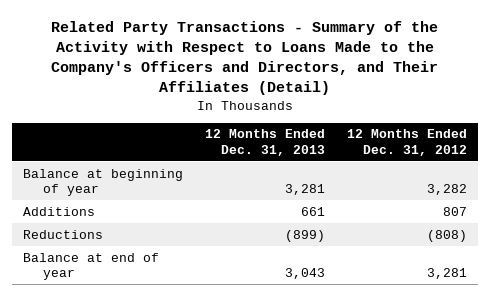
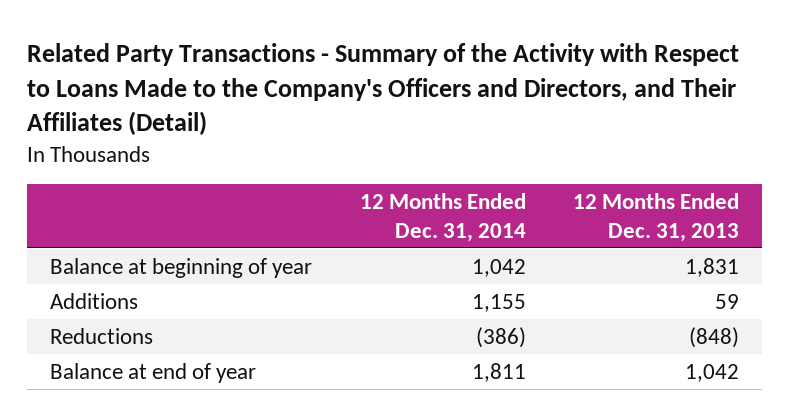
- | 12 Months Ended Dec. 31, 2013 | 12 Months Ended Dec. 31, 2012
+ | 12 Months Ended Dec. 31, 2014 | 12 Months Ended Dec. 31, 2013
- Balance at beginning of year | 3,281 | 3,282
- Additions | 661 | 807
- Reductions | (899) | (808)
- Balance at end of year | 3,043 | 3,281
+ Balance at beginning of year | 1,042 | 1,831
+ Additions | 1,155 | 59
+ Reductions | (386) | (848)
+ Balance at end of year | 1,811 | 1,042

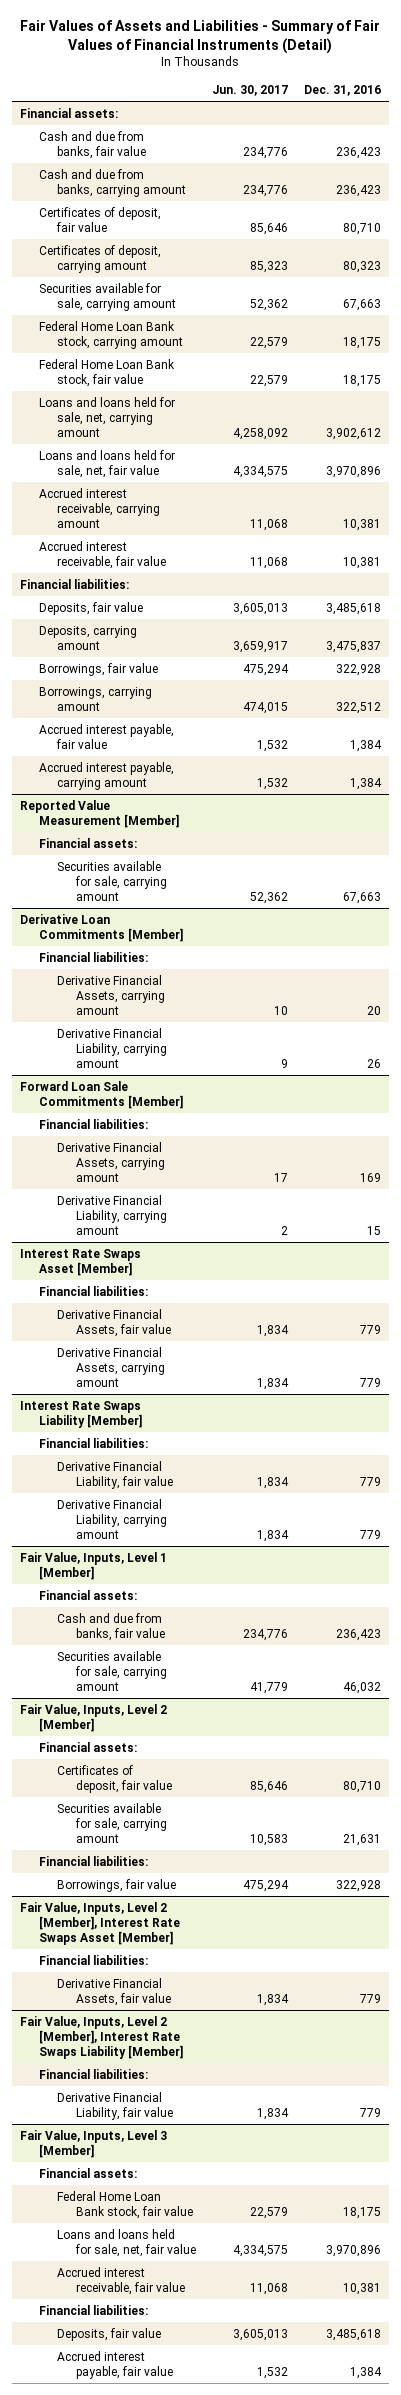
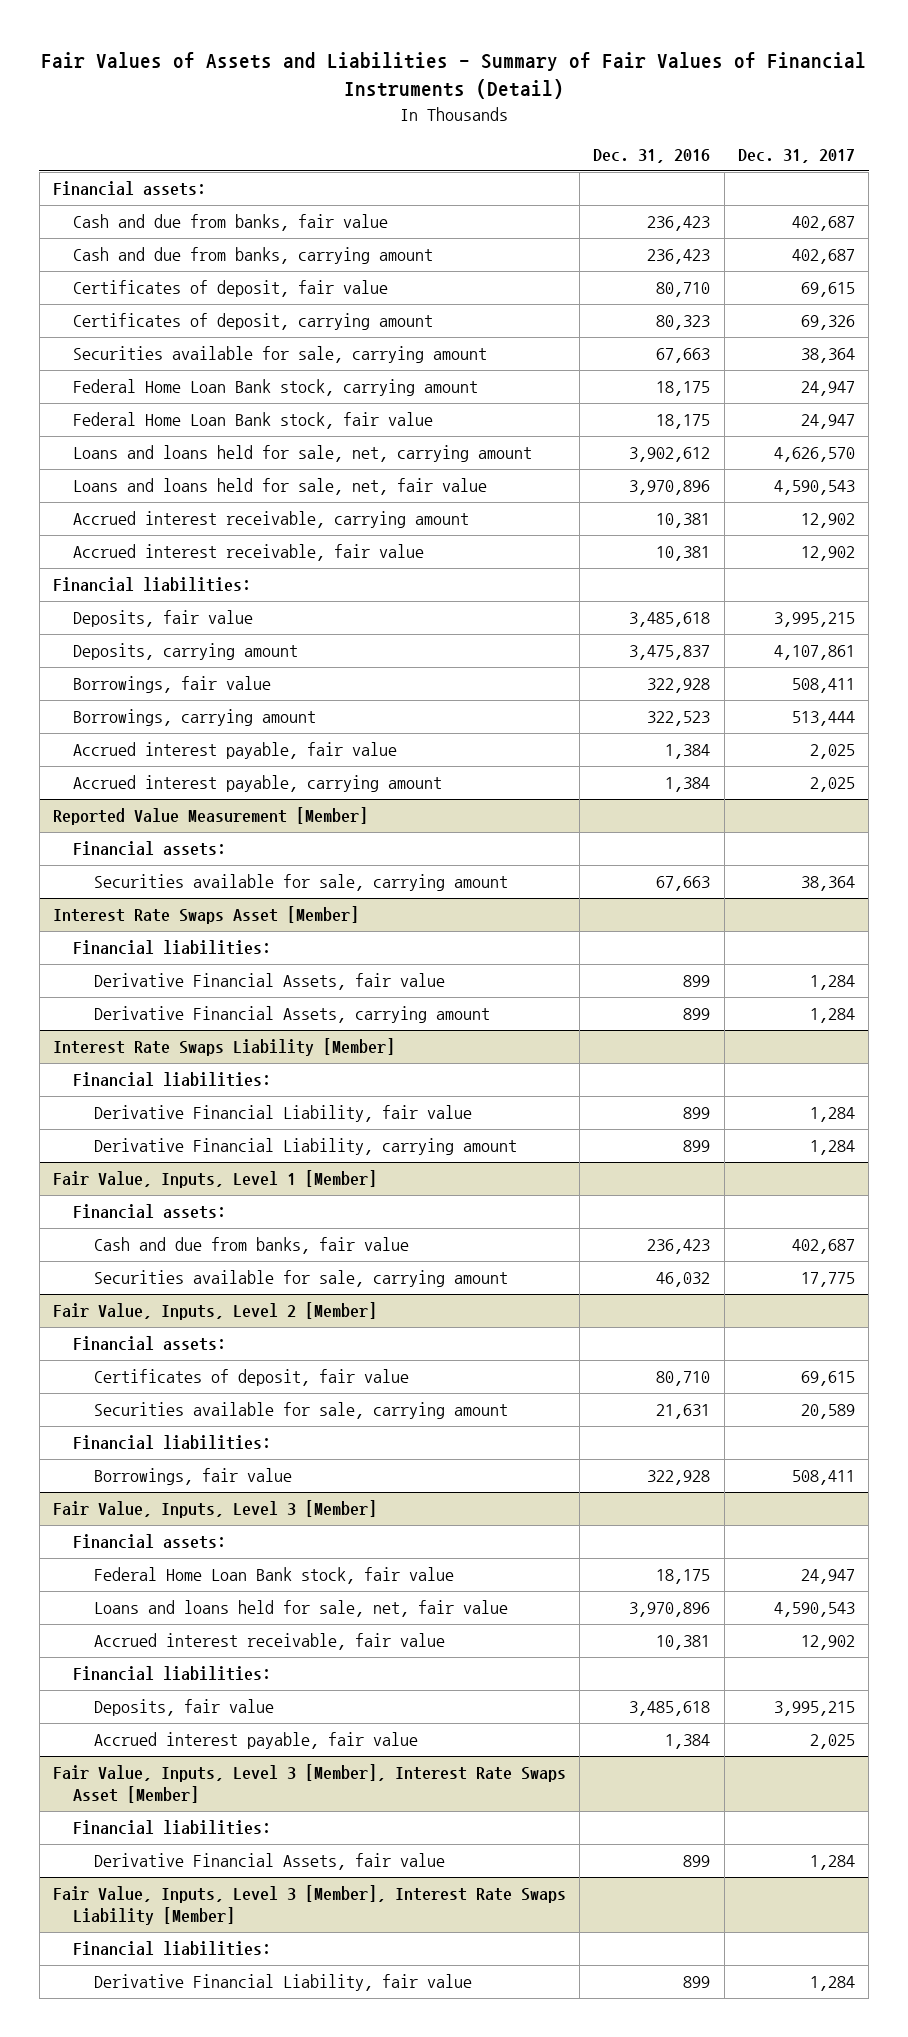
- | Jun. 30, 2017 | Dec. 31, 2016
+ | Dec. 31, 2016 | Dec. 31, 2017
- Borrowings, carrying amount | 474,015 | 322,512
+ Borrowings, carrying amount | 322,523 | 513,444
- Derivative Loan Commitments [Member]
- Financial liabilities:
- Derivative Financial Assets, carrying amount | 10 | 20
- Derivative Financial Liability, carrying amount | 9 | 26
- Forward Loan Sale Commitments [Member]
- Financial liabilities:
- Derivative Financial Assets, carrying amount | 17 | 169
- Derivative Financial Liability, carrying amount | 2 | 15
@ Interest Rate Swaps Asset [Member]
- Derivative Financial Assets, fair value | 1,834 | 779
- Derivative Financial Assets, carrying amount | 1,834 | 779
+ Derivative Financial Assets, fair value | 899 | 1,284
+ Derivative Financial Assets, carrying amount | 899 | 1,284
@ Interest Rate Swaps Liability [Member]
- Derivative Financial Liability, fair value | 1,834 | 779
- Derivative Financial Liability, carrying amount | 1,834 | 779
+ Derivative Financial Liability, fair value | 899 | 1,284
+ Derivative Financial Liability, carrying amount | 899 | 1,284
- Fair Value, Inputs, Level 2 [Member], Interest Rate Swaps Asset [Member]
- Financial liabilities:
- Derivative Financial Assets, fair value | 1,834 | 779
- Fair Value, Inputs, Level 2 [Member], Interest Rate Swaps Liability [Member]
- Financial liabilities:
- Derivative Financial Liability, fair value | 1,834 | 779
+ Fair Value, Inputs, Level 3 [Member], Interest Rate Swaps Asset [Member]
+ Financial liabilities:
+ Derivative Financial Assets, fair value | 899 | 1,284
+ Fair Value, Inputs, Level 3 [Member], Interest Rate Swaps Liability [Member]
+ Financial liabilities:
+ Derivative Financial Liability, fair value | 899 | 1,284

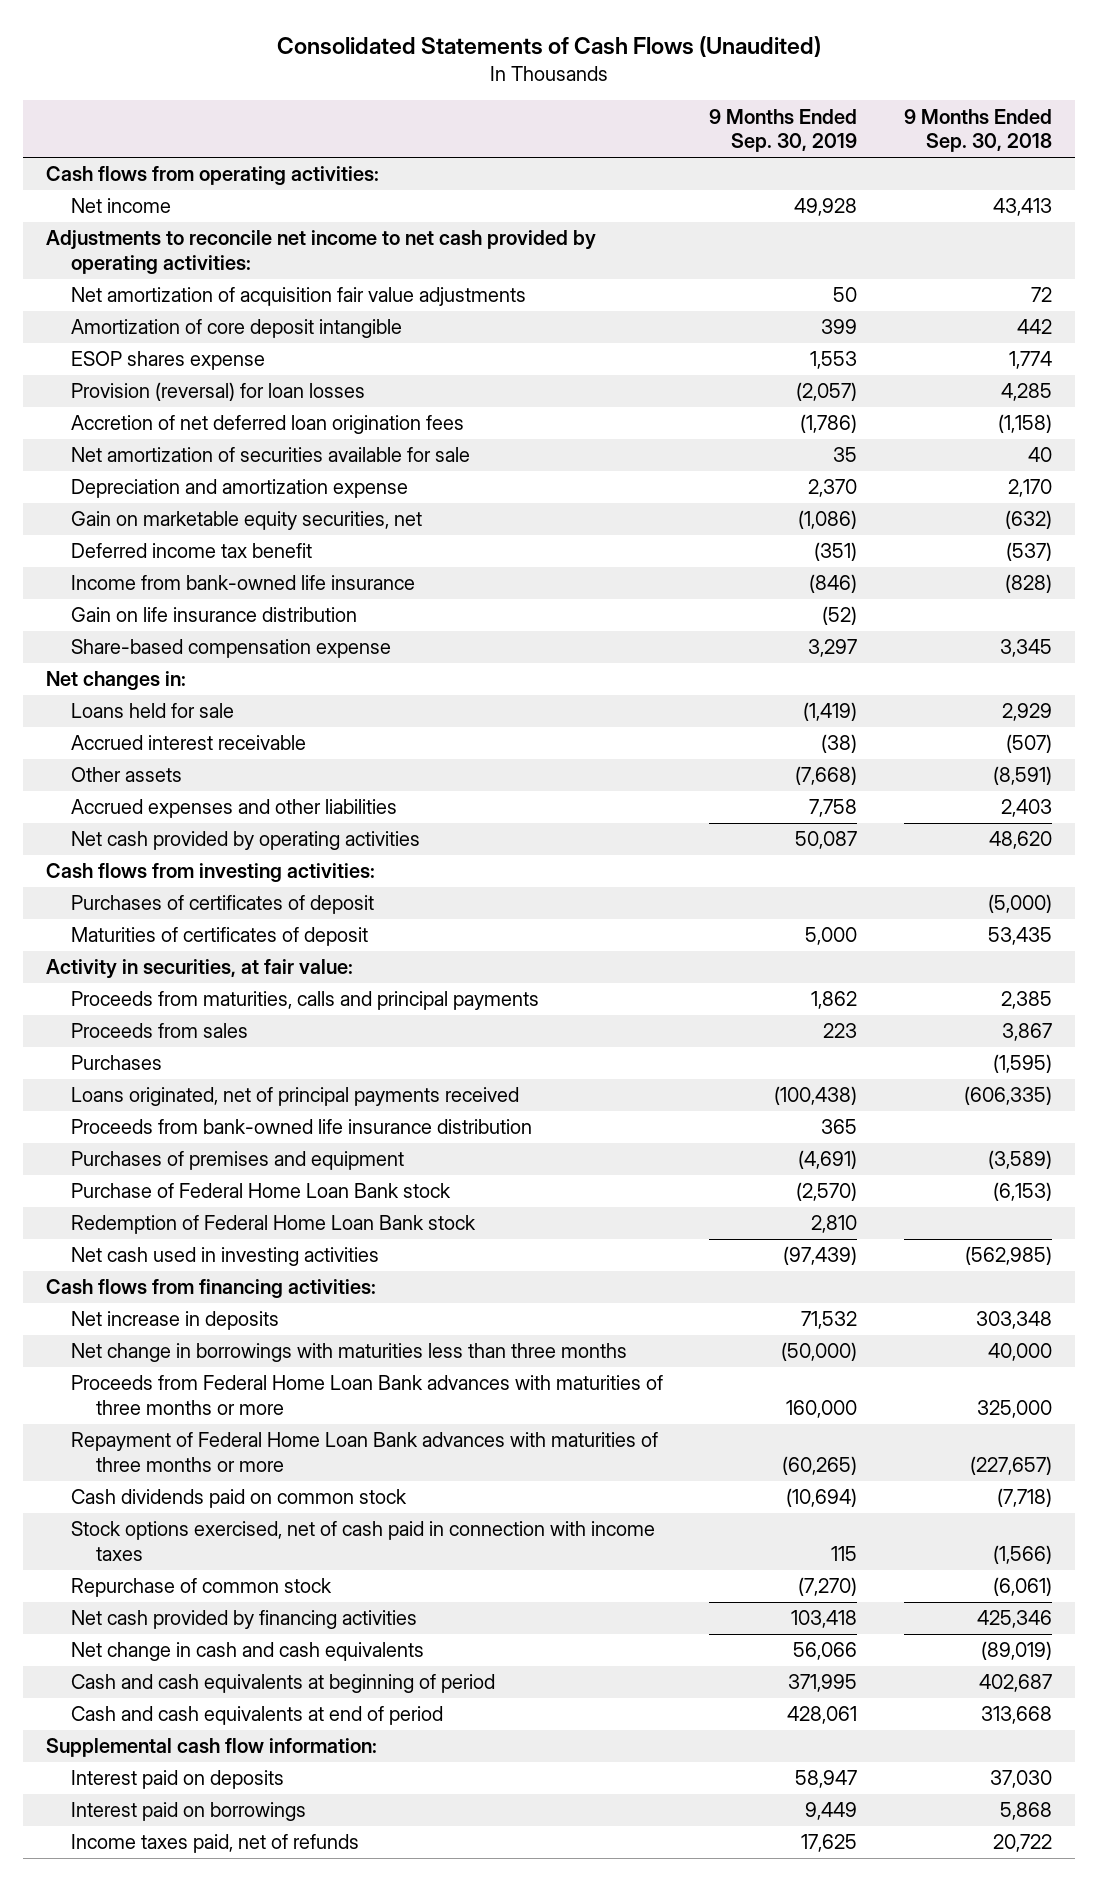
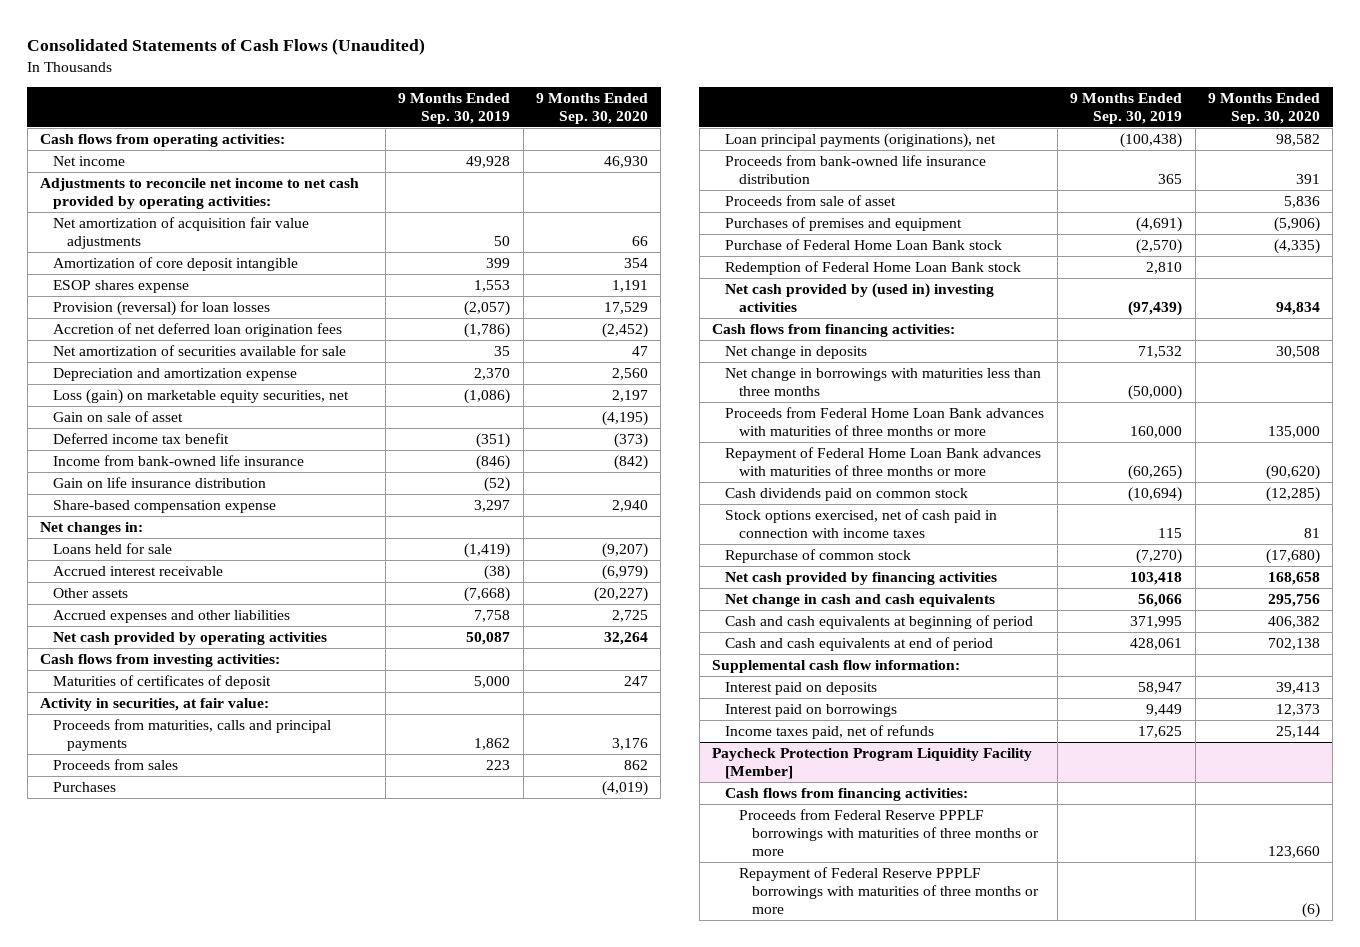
- | 9 Months Ended Sep. 30, 2019 | 9 Months Ended Sep. 30, 2018
+ | 9 Months Ended Sep. 30, 2019 | 9 Months Ended Sep. 30, 2020
- Gain on marketable equity securities, net | (1,086) | (632)
+ Loss (gain) on marketable equity securities, net | (1,086) | 2,197
+ Gain on sale of asset | | (4,195)
- Purchases of certificates of deposit | | (5,000)
- Loans originated, net of principal payments received | (100,438) | (606,335)
+ Loan principal payments (originations), net | (100,438) | 98,582
+ Proceeds from sale of asset | | 5,836
- Net cash used in investing activities | (97,439) | (562,985)
+ Net cash provided by (used in) investing activities | (97,439) | 94,834
- Net increase in deposits | 71,532 | 303,348
+ Net change in deposits | 71,532 | 30,508
+ Paycheck Protection Program Liquidity Facility [Member]
+ Cash flows from financing activities:
+ Proceeds from Federal Reserve PPPLF borrowings with maturities of three months or more | | 123,660
+ Repayment of Federal Reserve PPPLF borrowings with maturities of three months or more | | (6)

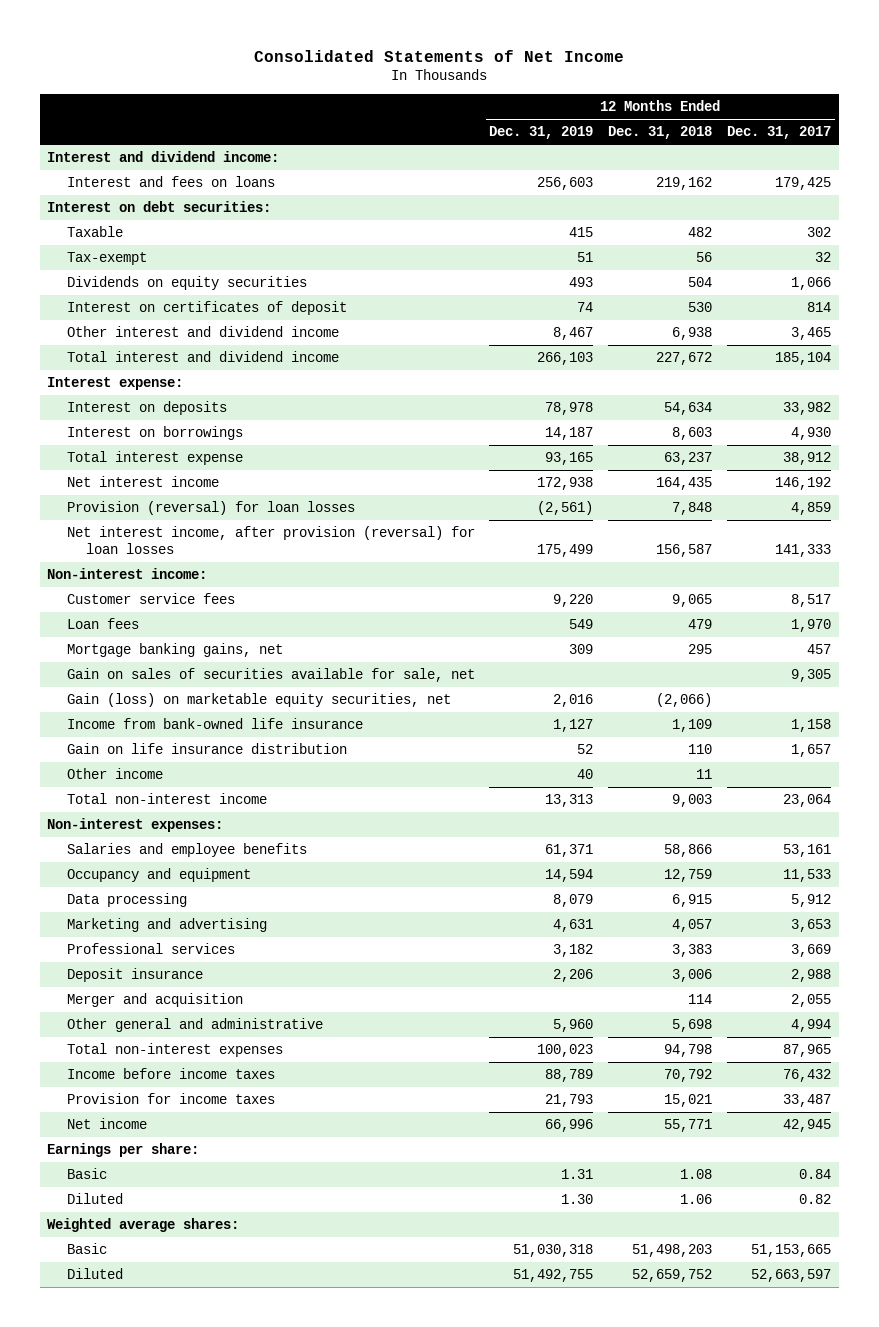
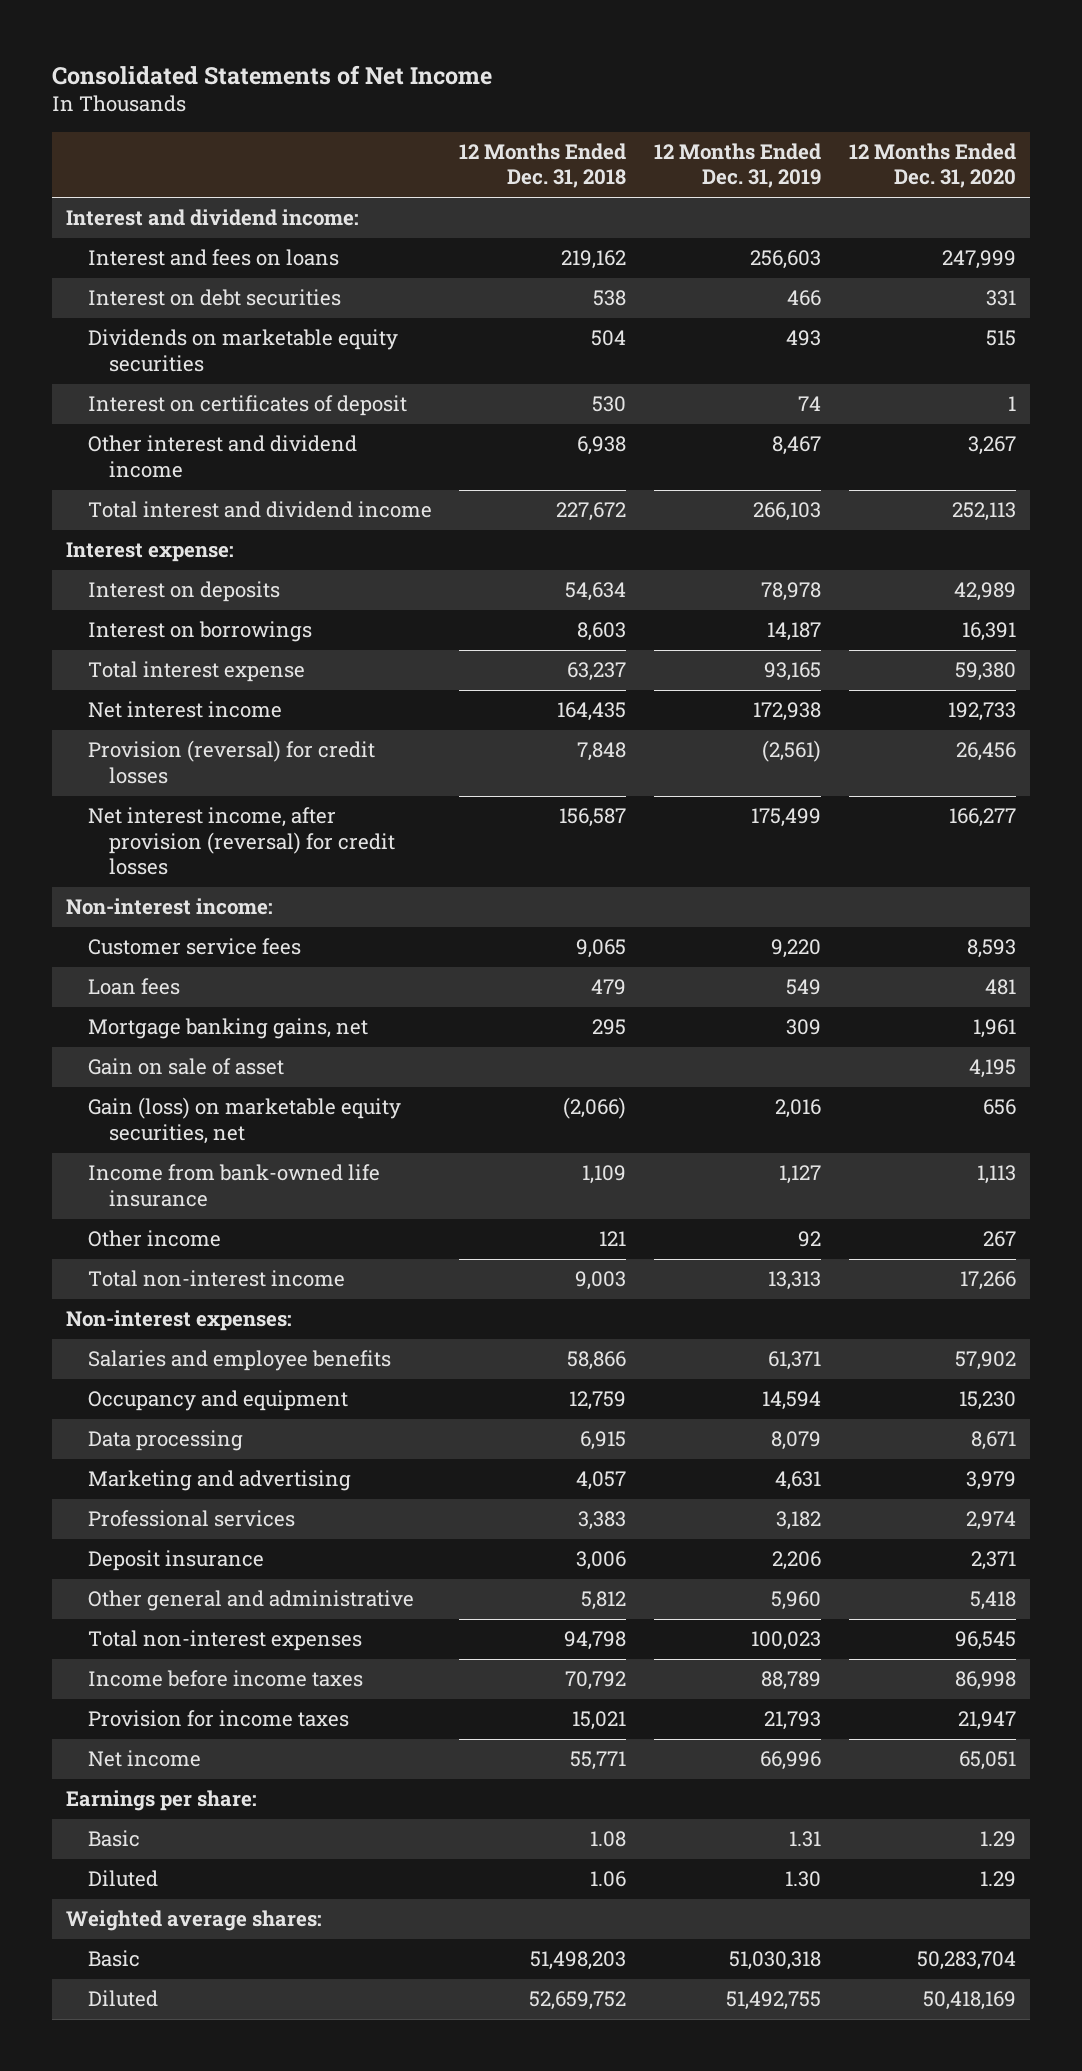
- | 12 Months Ended Dec. 31, 2019 | 12 Months Ended Dec. 31, 2018 | 12 Months Ended Dec. 31, 2017
+ | 12 Months Ended Dec. 31, 2018 | 12 Months Ended Dec. 31, 2019 | 12 Months Ended Dec. 31, 2020
- Interest on debt securities:
- Taxable | 415 | 482 | 302
- Tax-exempt | 51 | 56 | 32
- Dividends on equity securities | 493 | 504 | 1,066
+ Interest on debt securities | 538 | 466 | 331
+ Dividends on marketable equity securities | 504 | 493 | 515
- Provision (reversal) for loan losses | (2,561) | 7,848 | 4,859
- Net interest income, after provision (reversal) for loan losses | 175,499 | 156,587 | 141,333
+ Provision (reversal) for credit losses | 7,848 | (2,561) | 26,456
+ Net interest income, after provision (reversal) for credit losses | 156,587 | 175,499 | 166,277
- Gain on sales of securities available for sale, net | | | 9,305
+ Gain on sale of asset | | | 4,195
- Gain on life insurance distribution | 52 | 110 | 1,657
- Other income | 40 | 11 |
+ Other income | 121 | 92 | 267
- Merger and acquisition | | 114 | 2,055
- Other general and administrative | 5,960 | 5,698 | 4,994
+ Other general and administrative | 5,812 | 5,960 | 5,418

